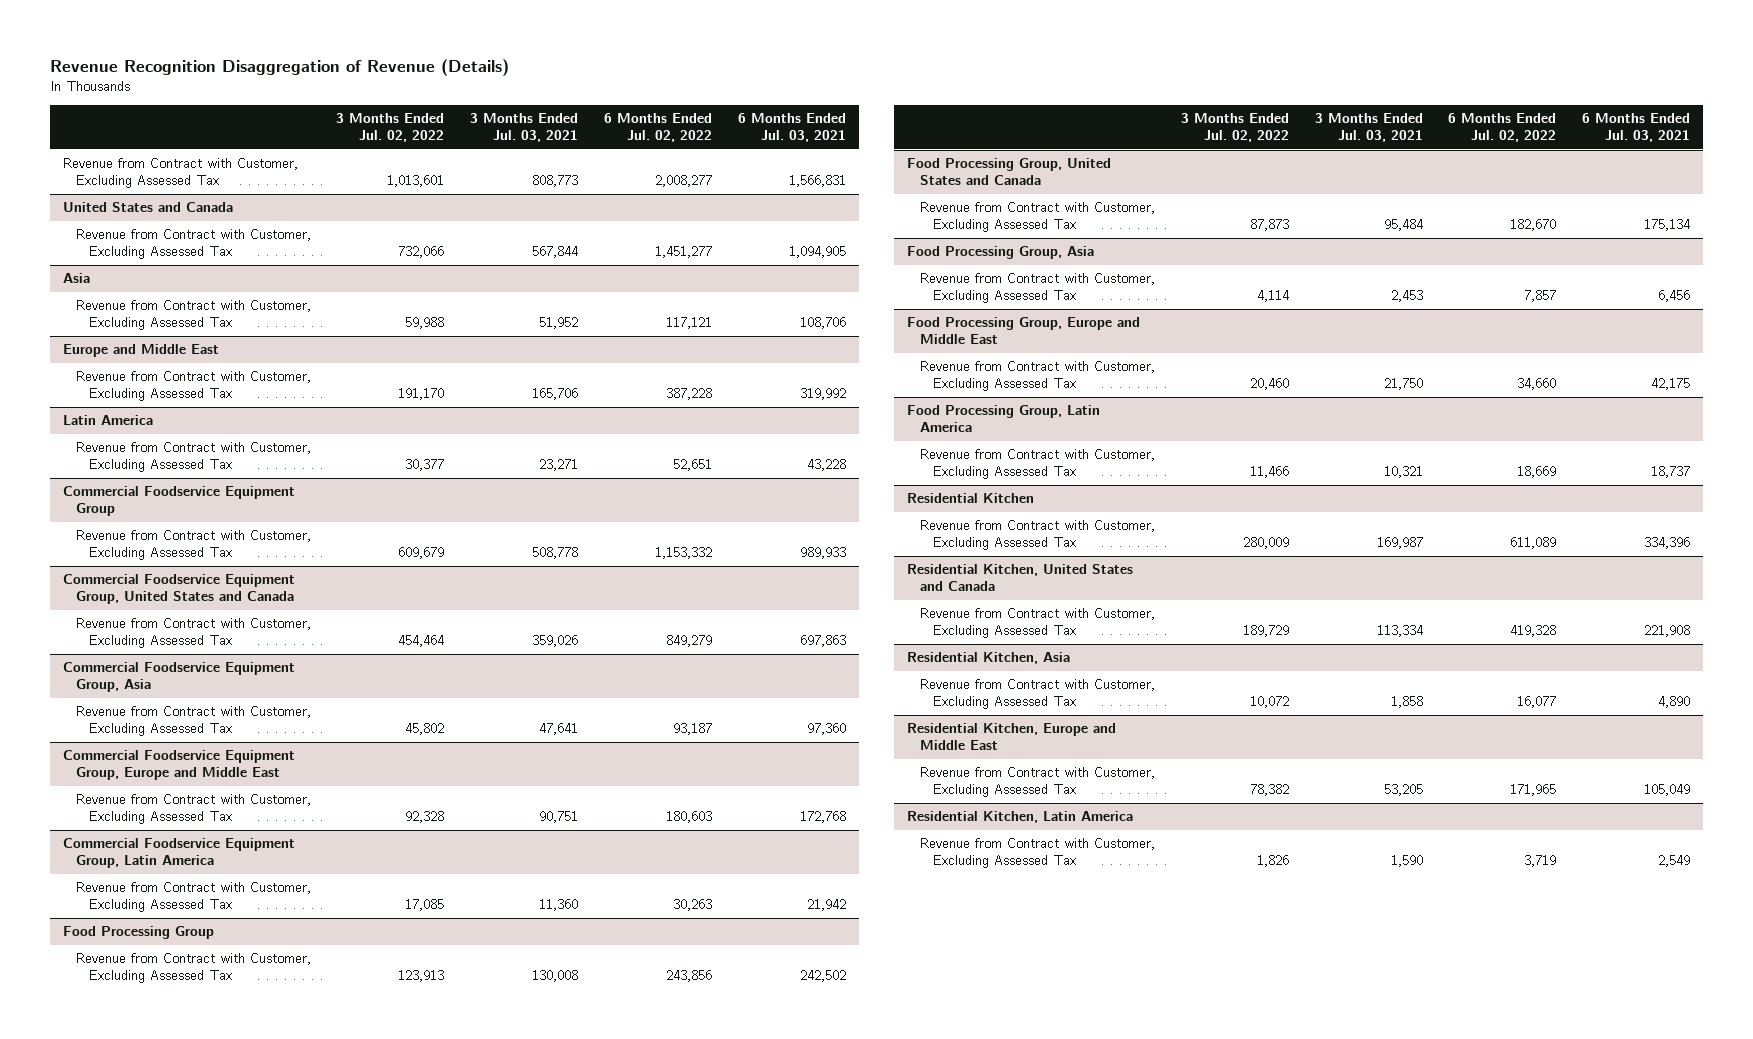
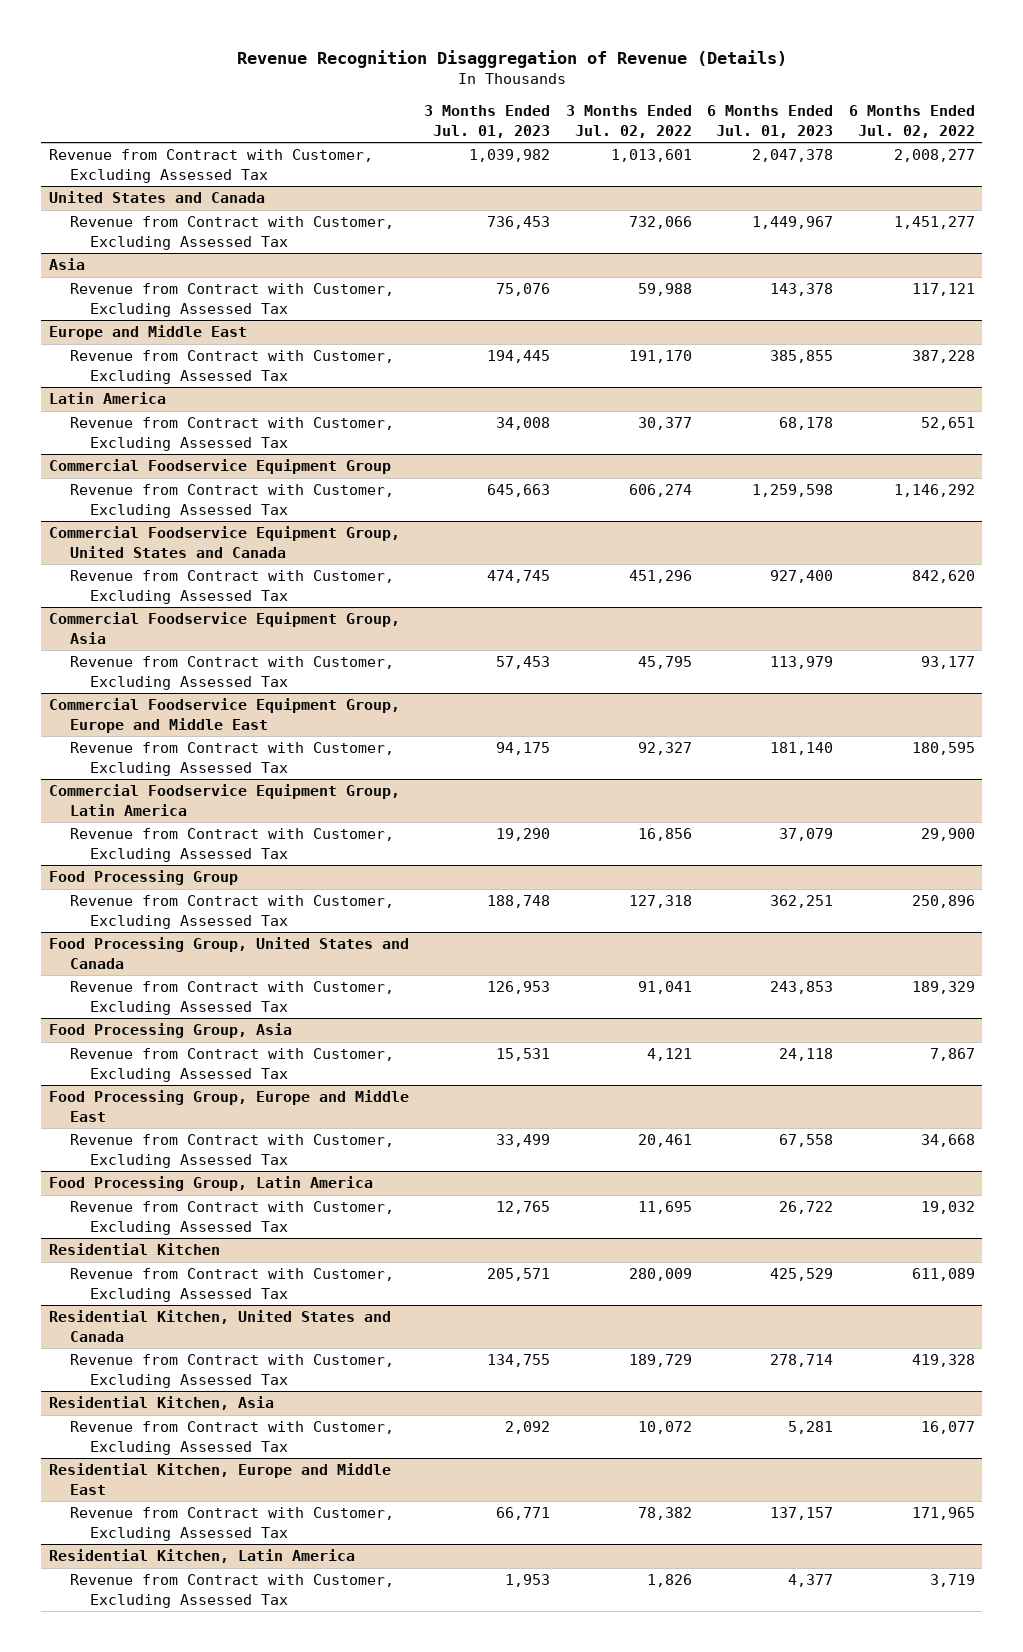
- | 3 Months Ended Jul. 02, 2022 | 3 Months Ended Jul. 03, 2021 | 6 Months Ended Jul. 02, 2022 | 6 Months Ended Jul. 03, 2021
+ | 3 Months Ended Jul. 01, 2023 | 3 Months Ended Jul. 02, 2022 | 6 Months Ended Jul. 01, 2023 | 6 Months Ended Jul. 02, 2022
@ Commercial Foodservice Equipment Group
- Revenue from Contract with Customer, Excluding Assessed Tax | 609,679 | 508,778 | 1,153,332 | 989,933
+ Revenue from Contract with Customer, Excluding Assessed Tax | 645,663 | 606,274 | 1,259,598 | 1,146,292
@ Commercial Foodservice Equipment Group, United States and Canada
- Revenue from Contract with Customer, Excluding Assessed Tax | 454,464 | 359,026 | 849,279 | 697,863
+ Revenue from Contract with Customer, Excluding Assessed Tax | 474,745 | 451,296 | 927,400 | 842,620
@ Commercial Foodservice Equipment Group, Asia
- Revenue from Contract with Customer, Excluding Assessed Tax | 45,802 | 47,641 | 93,187 | 97,360
+ Revenue from Contract with Customer, Excluding Assessed Tax | 57,453 | 45,795 | 113,979 | 93,177
@ Commercial Foodservice Equipment Group, Europe and Middle East
- Revenue from Contract with Customer, Excluding Assessed Tax | 92,328 | 90,751 | 180,603 | 172,768
+ Revenue from Contract with Customer, Excluding Assessed Tax | 94,175 | 92,327 | 181,140 | 180,595
@ Commercial Foodservice Equipment Group, Latin America
- Revenue from Contract with Customer, Excluding Assessed Tax | 17,085 | 11,360 | 30,263 | 21,942
+ Revenue from Contract with Customer, Excluding Assessed Tax | 19,290 | 16,856 | 37,079 | 29,900
@ Food Processing Group
- Revenue from Contract with Customer, Excluding Assessed Tax | 123,913 | 130,008 | 243,856 | 242,502
+ Revenue from Contract with Customer, Excluding Assessed Tax | 188,748 | 127,318 | 362,251 | 250,896
@ Food Processing Group, United States and Canada
- Revenue from Contract with Customer, Excluding Assessed Tax | 87,873 | 95,484 | 182,670 | 175,134
+ Revenue from Contract with Customer, Excluding Assessed Tax | 126,953 | 91,041 | 243,853 | 189,329
@ Food Processing Group, Asia
- Revenue from Contract with Customer, Excluding Assessed Tax | 4,114 | 2,453 | 7,857 | 6,456
+ Revenue from Contract with Customer, Excluding Assessed Tax | 15,531 | 4,121 | 24,118 | 7,867
@ Food Processing Group, Europe and Middle East
- Revenue from Contract with Customer, Excluding Assessed Tax | 20,460 | 21,750 | 34,660 | 42,175
+ Revenue from Contract with Customer, Excluding Assessed Tax | 33,499 | 20,461 | 67,558 | 34,668
@ Food Processing Group, Latin America
- Revenue from Contract with Customer, Excluding Assessed Tax | 11,466 | 10,321 | 18,669 | 18,737
+ Revenue from Contract with Customer, Excluding Assessed Tax | 12,765 | 11,695 | 26,722 | 19,032

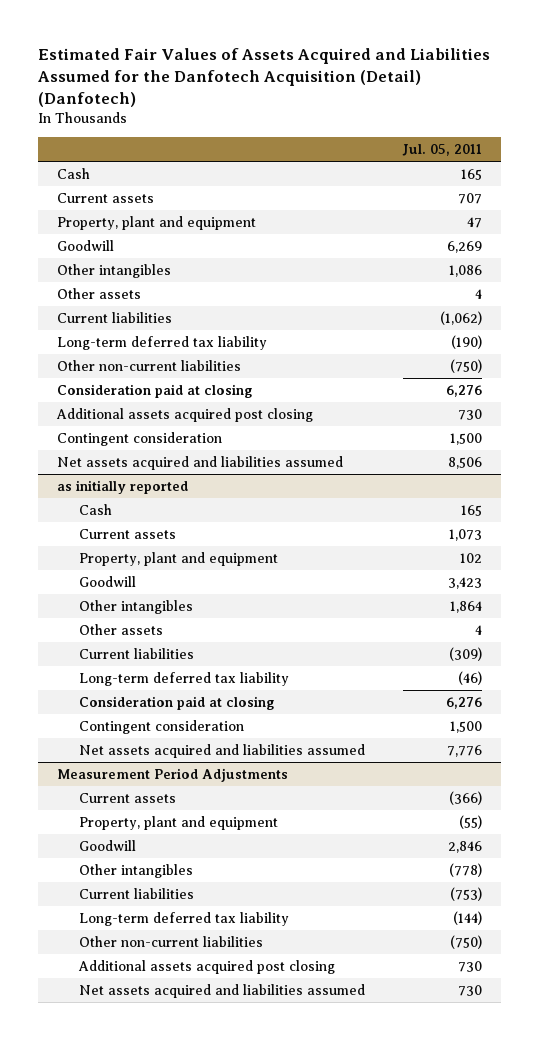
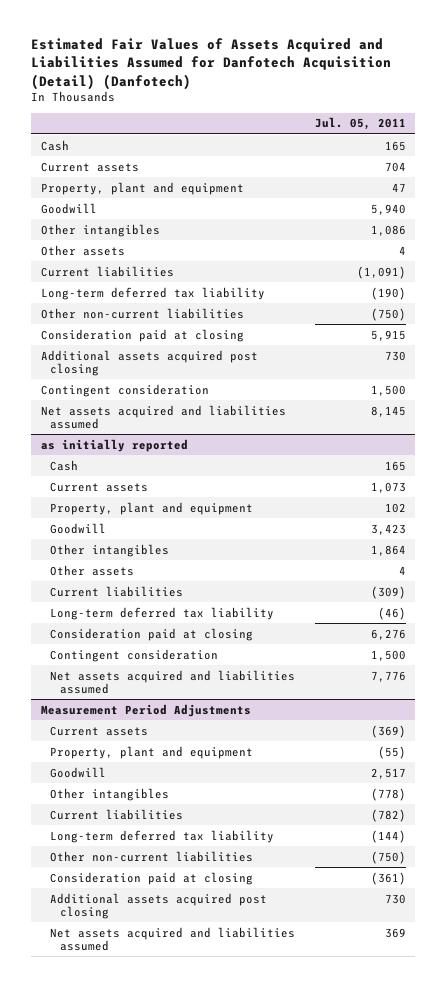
- Estimated Fair Values of Assets Acquired and Liabilities Assumed for the Danfotech Acquisition (Detail) (Danfotech)
+ Estimated Fair Values of Assets Acquired and Liabilities Assumed for Danfotech Acquisition (Detail) (Danfotech)
- Current assets | 707
+ Current assets | 704
- Goodwill | 6,269
+ Goodwill | 5,940
- Current liabilities | (1,062)
+ Current liabilities | (1,091)
- Consideration paid at closing | 6,276
+ Consideration paid at closing | 5,915
- Net assets acquired and liabilities assumed | 8,506
+ Net assets acquired and liabilities assumed | 8,145
@ Measurement Period Adjustments
- Current assets | (366)
+ Current assets | (369)
- Goodwill | 2,846
+ Goodwill | 2,517
- Current liabilities | (753)
+ Current liabilities | (782)
+ Consideration paid at closing | (361)
- Net assets acquired and liabilities assumed | 730
+ Net assets acquired and liabilities assumed | 369

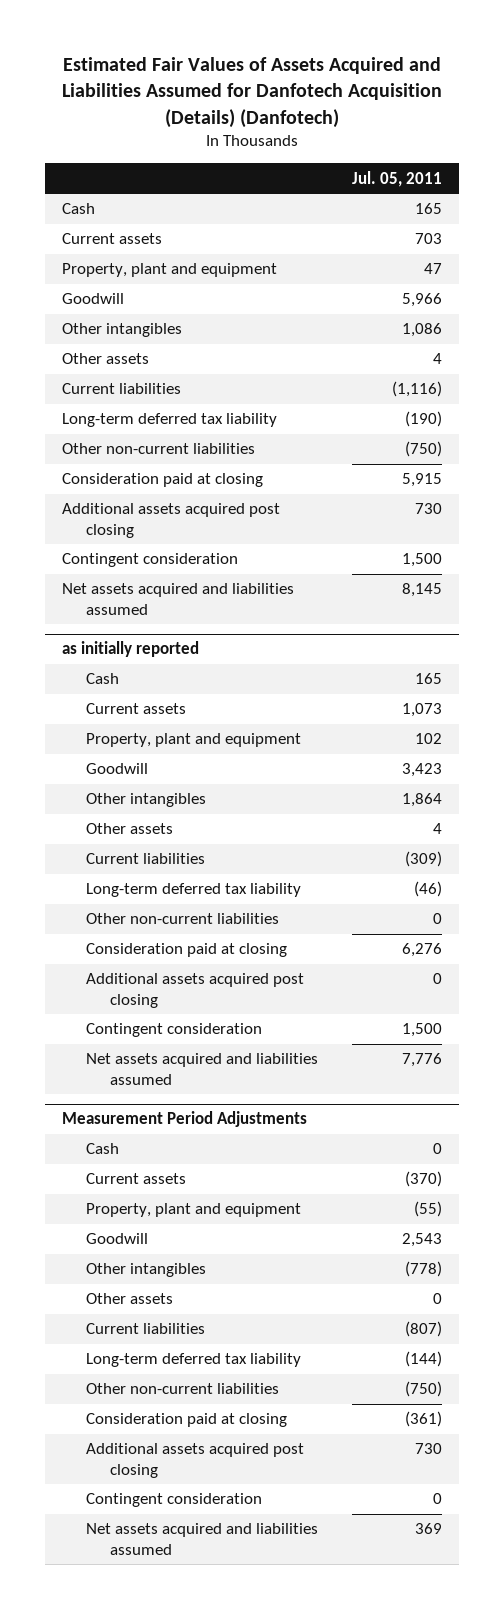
- Estimated Fair Values of Assets Acquired and Liabilities Assumed for Danfotech Acquisition (Detail) (Danfotech)
+ Estimated Fair Values of Assets Acquired and Liabilities Assumed for Danfotech Acquisition (Details) (Danfotech)
- Current assets | 704
+ Current assets | 703
- Goodwill | 5,940
+ Goodwill | 5,966
- Current liabilities | (1,091)
+ Current liabilities | (1,116)
@ as initially reported
+ Other non-current liabilities | 0
+ Additional assets acquired post closing | 0
@ Measurement Period Adjustments
- Current assets | (369)
+ Cash | 0
+ Current assets | (370)
- Goodwill | 2,517
+ Goodwill | 2,543
- Current liabilities | (782)
+ Other assets | 0
+ Current liabilities | (807)
+ Contingent consideration | 0

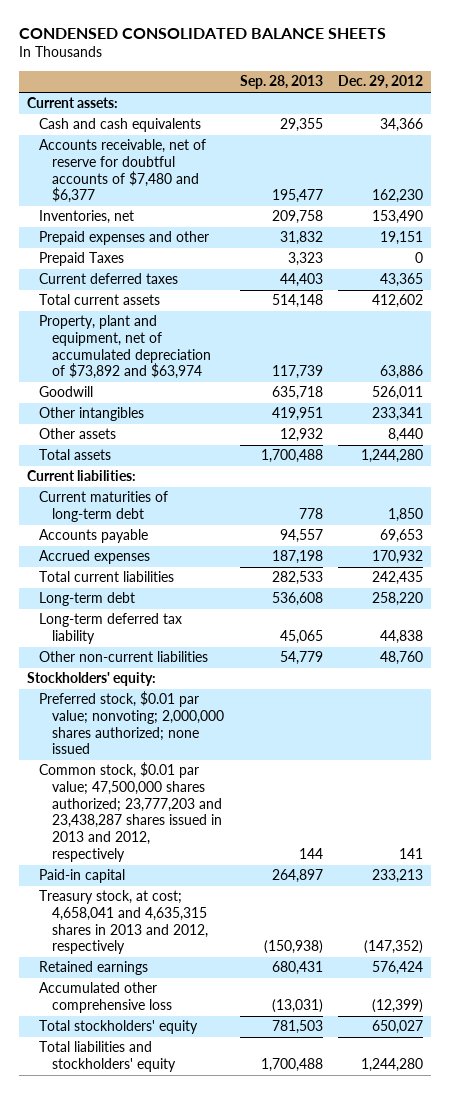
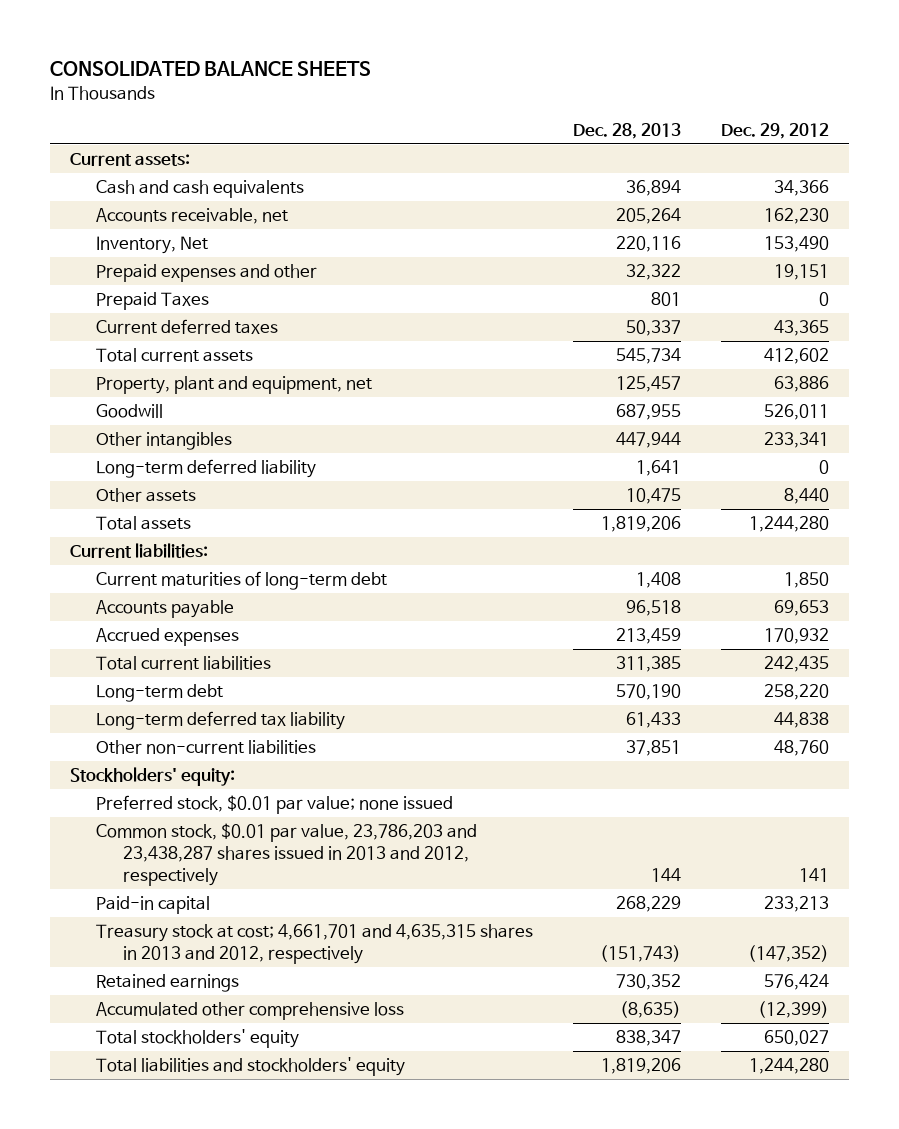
- CONDENSED CONSOLIDATED BALANCE SHEETS
+ CONSOLIDATED BALANCE SHEETS
- | Sep. 28, 2013 | Dec. 29, 2012
+ | Dec. 28, 2013 | Dec. 29, 2012
- Accounts receivable, net of reserve for doubtful accounts of $7,480 and $6,377 | 195,477 | 162,230
- Inventories, net | 209,758 | 153,490
+ Accounts receivable, net | 205,264 | 162,230
+ Inventory, Net | 220,116 | 153,490
- Property, plant and equipment, net of accumulated depreciation of $73,892 and $63,974 | 117,739 | 63,886
+ Property, plant and equipment, net | 125,457 | 63,886
+ Long-term deferred liability | 1,641 | 0
- Preferred stock, $0.01 par value; nonvoting; 2,000,000 shares authorized; none issued
- Common stock, $0.01 par value; 47,500,000 shares authorized; 23,777,203 and 23,438,287 shares issued in 2013 and 2012, respectively | 144 | 141
+ Preferred stock, $0.01 par value; none issued
+ Common stock, $0.01 par value, 23,786,203 and 23,438,287 shares issued in 2013 and 2012, respectively | 144 | 141
- Treasury stock, at cost; 4,658,041 and 4,635,315 shares in 2013 and 2012, respectively | (150,938) | (147,352)
+ Treasury stock at cost; 4,661,701 and 4,635,315 shares in 2013 and 2012, respectively | (151,743) | (147,352)

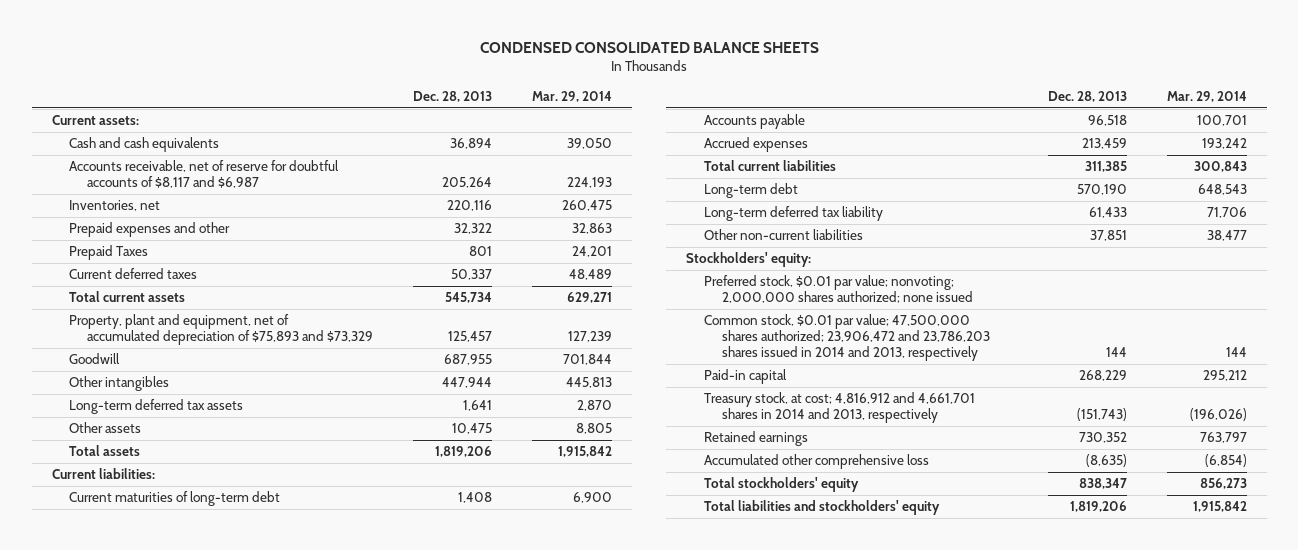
- CONSOLIDATED BALANCE SHEETS
+ CONDENSED CONSOLIDATED BALANCE SHEETS
- | Dec. 28, 2013 | Dec. 29, 2012
+ | Dec. 28, 2013 | Mar. 29, 2014
- Accounts receivable, net | 205,264 | 162,230
- Inventory, Net | 220,116 | 153,490
+ Accounts receivable, net of reserve for doubtful accounts of $8,117 and $6,987 | 205,264 | 224,193
+ Inventories, net | 220,116 | 260,475
- Property, plant and equipment, net | 125,457 | 63,886
+ Property, plant and equipment, net of accumulated depreciation of $75,893 and $73,329 | 125,457 | 127,239
- Long-term deferred liability | 1,641 | 0
+ Long-term deferred tax assets | 1,641 | 2,870
- Preferred stock, $0.01 par value; none issued
- Common stock, $0.01 par value, 23,786,203 and 23,438,287 shares issued in 2013 and 2012, respectively | 144 | 141
+ Preferred stock, $0.01 par value; nonvoting; 2,000,000 shares authorized; none issued
+ Common stock, $0.01 par value; 47,500,000 shares authorized; 23,906,472 and 23,786,203 shares issued in 2014 and 2013, respectively | 144 | 144
- Treasury stock at cost; 4,661,701 and 4,635,315 shares in 2013 and 2012, respectively | (151,743) | (147,352)
+ Treasury stock, at cost; 4,816,912 and 4,661,701 shares in 2014 and 2013, respectively | (151,743) | (196,026)

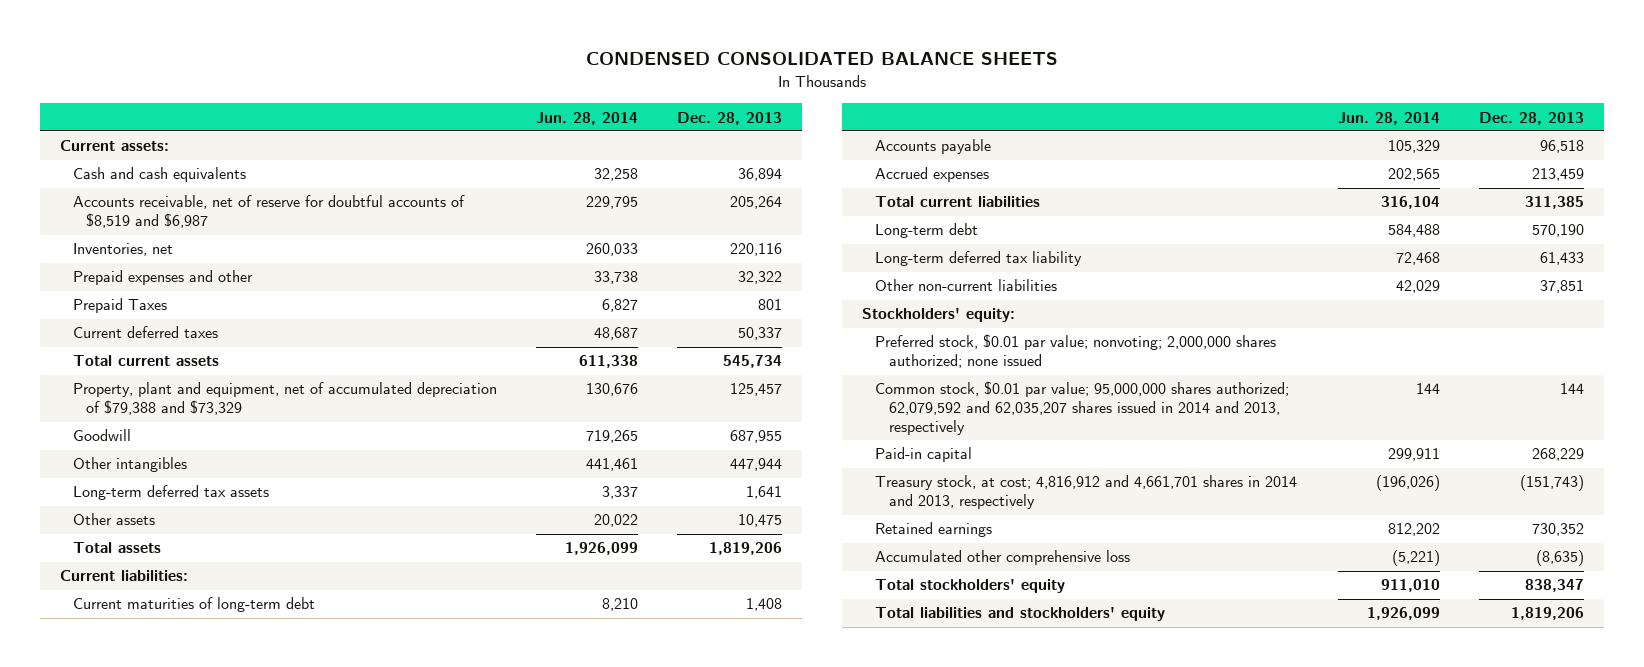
- | Dec. 28, 2013 | Mar. 29, 2014
+ | Jun. 28, 2014 | Dec. 28, 2013
- Accounts receivable, net of reserve for doubtful accounts of $8,117 and $6,987 | 205,264 | 224,193
+ Accounts receivable, net of reserve for doubtful accounts of $8,519 and $6,987 | 229,795 | 205,264
- Property, plant and equipment, net of accumulated depreciation of $75,893 and $73,329 | 125,457 | 127,239
+ Property, plant and equipment, net of accumulated depreciation of $79,388 and $73,329 | 130,676 | 125,457
- Common stock, $0.01 par value; 47,500,000 shares authorized; 23,906,472 and 23,786,203 shares issued in 2014 and 2013, respectively | 144 | 144
+ Common stock, $0.01 par value; 95,000,000 shares authorized; 62,079,592 and 62,035,207 shares issued in 2014 and 2013, respectively | 144 | 144

